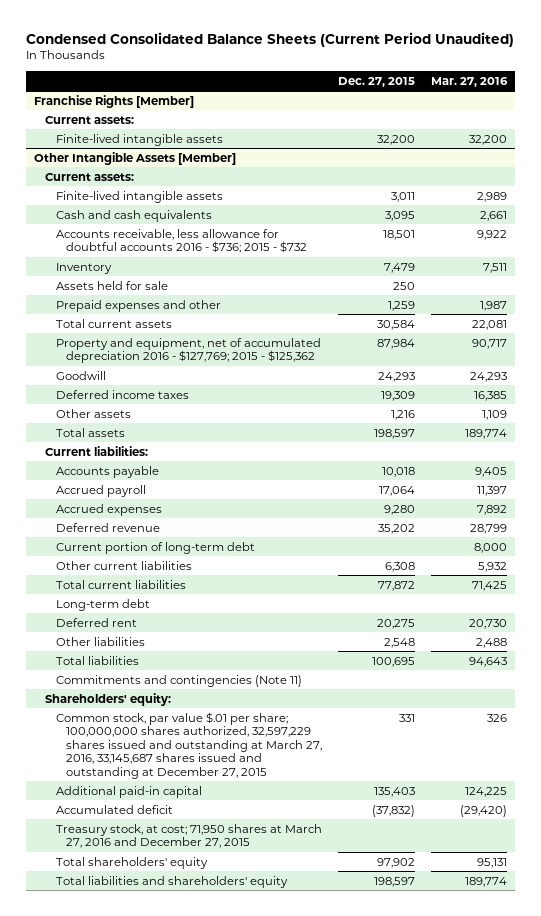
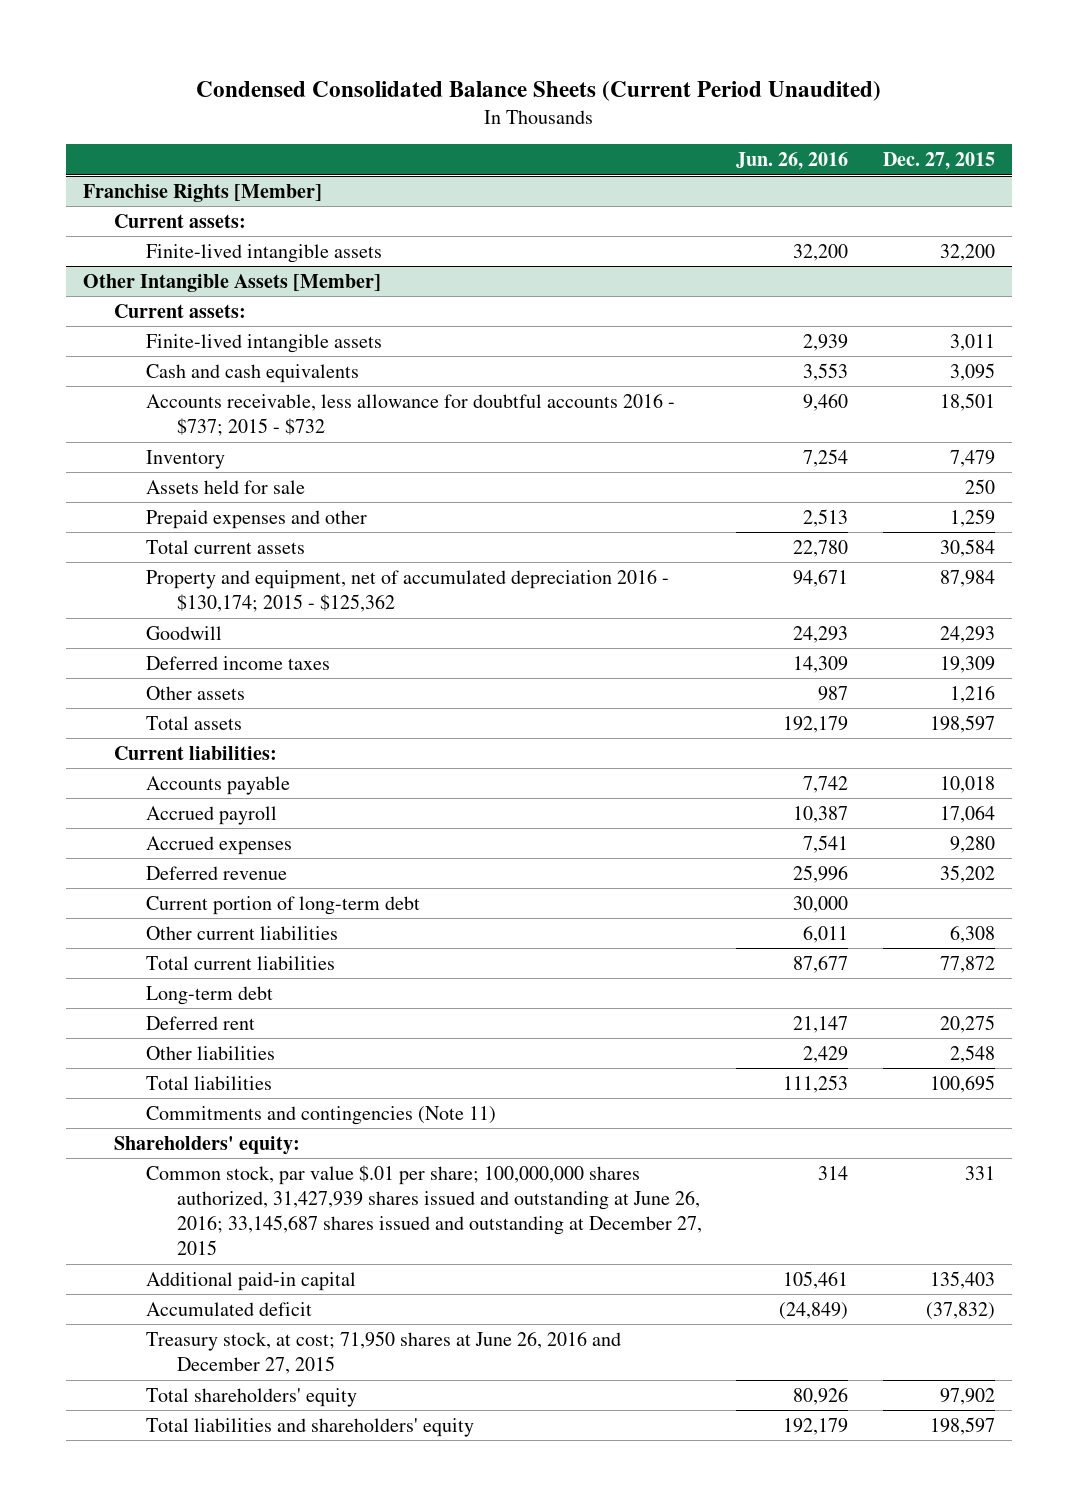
- | Dec. 27, 2015 | Mar. 27, 2016
+ | Jun. 26, 2016 | Dec. 27, 2015
@ Other Intangible Assets [Member]
- Accounts receivable, less allowance for doubtful accounts 2016 - $736; 2015 - $732 | 18,501 | 9,922
+ Accounts receivable, less allowance for doubtful accounts 2016 - $737; 2015 - $732 | 9,460 | 18,501
- Property and equipment, net of accumulated depreciation 2016 - $127,769; 2015 - $125,362 | 87,984 | 90,717
+ Property and equipment, net of accumulated depreciation 2016 - $130,174; 2015 - $125,362 | 94,671 | 87,984
- Common stock, par value $.01 per share; 100,000,000 shares authorized, 32,597,229 shares issued and outstanding at March 27, 2016, 33,145,687 shares issued and outstanding at December 27, 2015 | 331 | 326
+ Common stock, par value $.01 per share; 100,000,000 shares authorized, 31,427,939 shares issued and outstanding at June 26, 2016; 33,145,687 shares issued and outstanding at December 27, 2015 | 314 | 331
- Treasury stock, at cost; 71,950 shares at March 27, 2016 and December 27, 2015
+ Treasury stock, at cost; 71,950 shares at June 26, 2016 and December 27, 2015

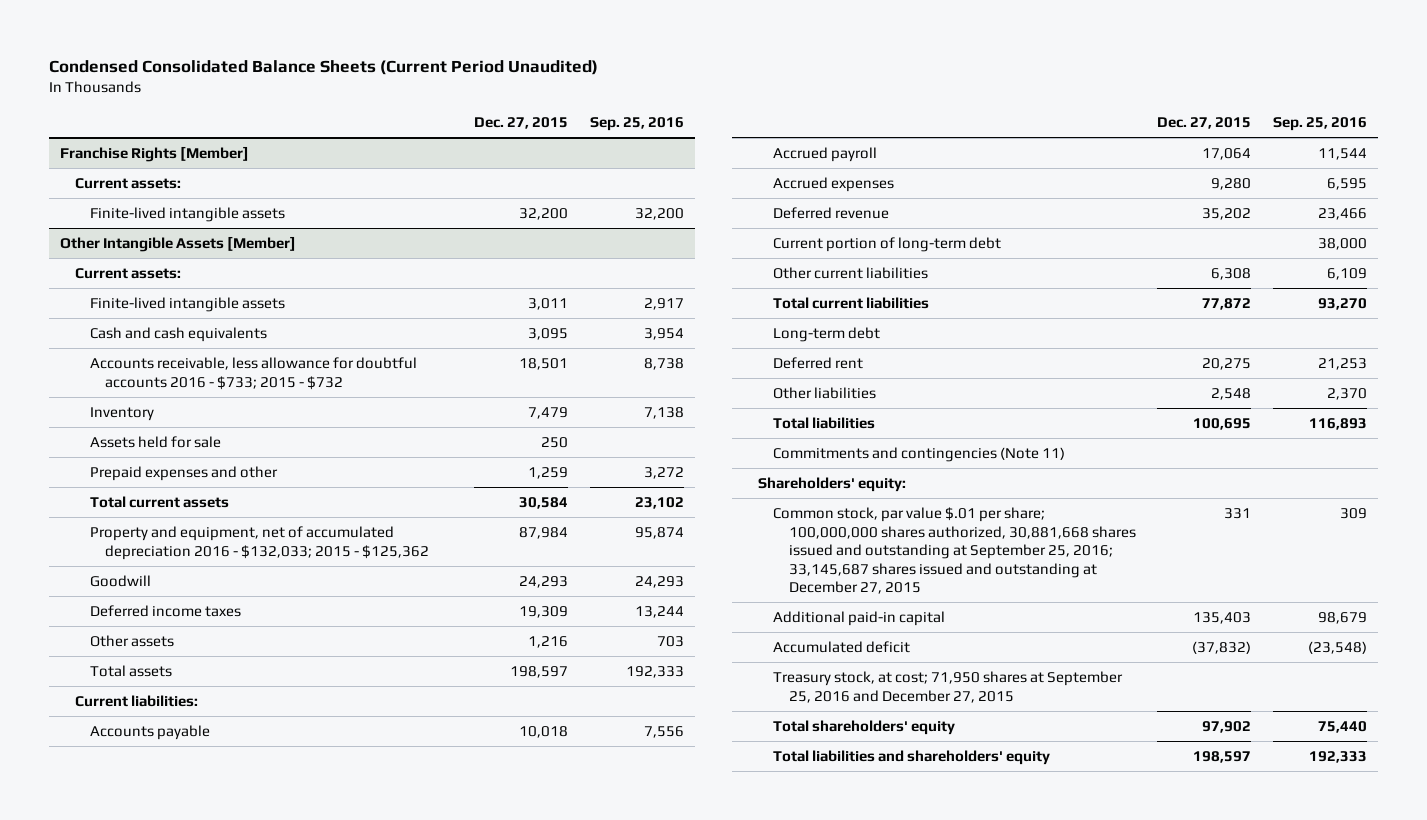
- | Jun. 26, 2016 | Dec. 27, 2015
+ | Dec. 27, 2015 | Sep. 25, 2016
@ Other Intangible Assets [Member]
- Accounts receivable, less allowance for doubtful accounts 2016 - $737; 2015 - $732 | 9,460 | 18,501
+ Accounts receivable, less allowance for doubtful accounts 2016 - $733; 2015 - $732 | 18,501 | 8,738
- Property and equipment, net of accumulated depreciation 2016 - $130,174; 2015 - $125,362 | 94,671 | 87,984
+ Property and equipment, net of accumulated depreciation 2016 - $132,033; 2015 - $125,362 | 87,984 | 95,874
- Common stock, par value $.01 per share; 100,000,000 shares authorized, 31,427,939 shares issued and outstanding at June 26, 2016; 33,145,687 shares issued and outstanding at December 27, 2015 | 314 | 331
+ Common stock, par value $.01 per share; 100,000,000 shares authorized, 30,881,668 shares issued and outstanding at September 25, 2016; 33,145,687 shares issued and outstanding at December 27, 2015 | 331 | 309
- Treasury stock, at cost; 71,950 shares at June 26, 2016 and December 27, 2015
+ Treasury stock, at cost; 71,950 shares at September 25, 2016 and December 27, 2015

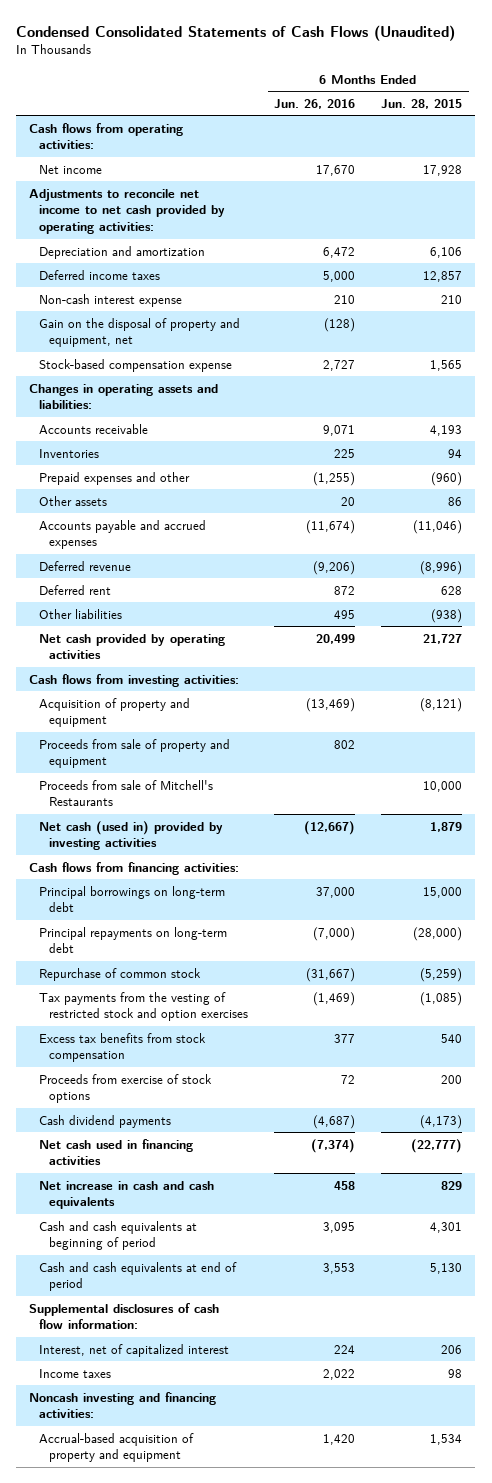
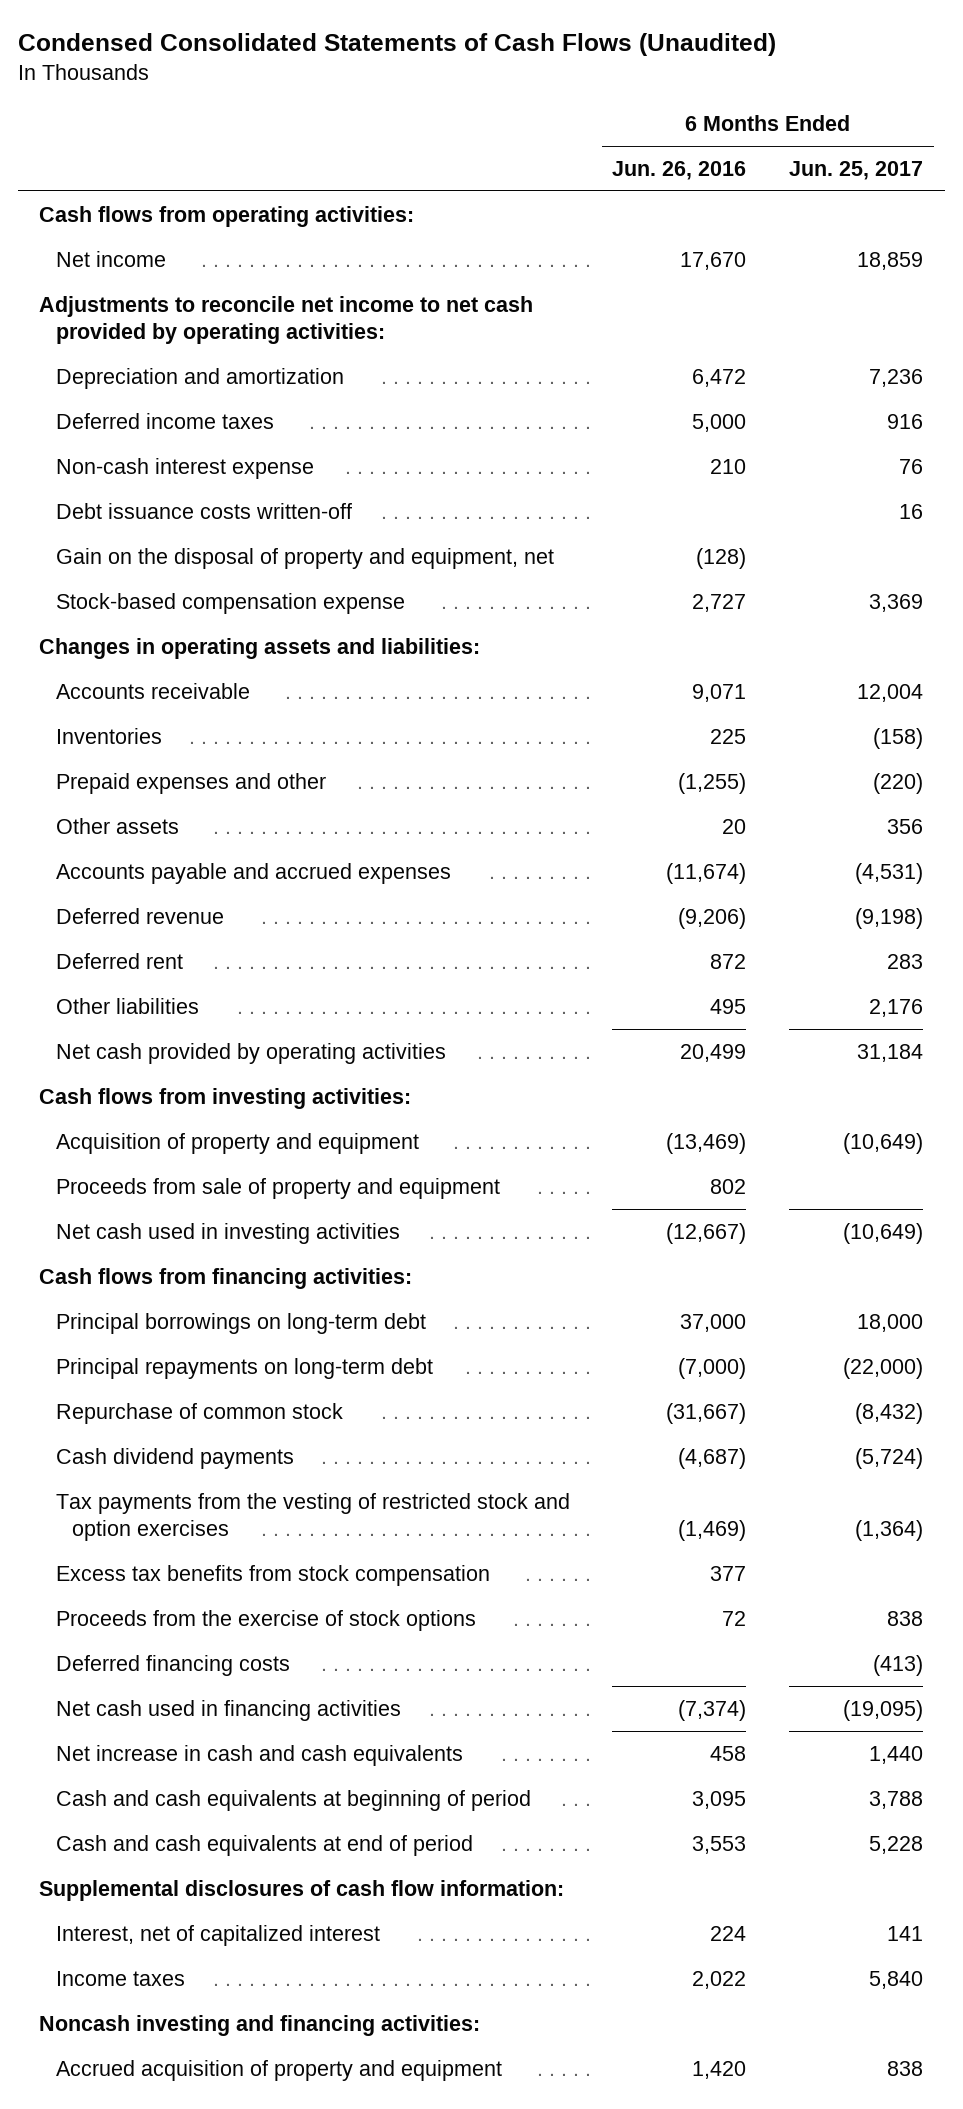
- | 6 Months Ended Jun. 26, 2016 | 6 Months Ended Jun. 28, 2015
+ | 6 Months Ended Jun. 26, 2016 | 6 Months Ended Jun. 25, 2017
+ Debt issuance costs written-off | | 16
- Proceeds from sale of Mitchell's Restaurants | | 10,000
- Net cash (used in) provided by investing activities | (12,667) | 1,879
+ Net cash used in investing activities | (12,667) | (10,649)
moved up: Cash dividend payments | (4,687) | (5,724)
- Proceeds from exercise of stock options | 72 | 200
+ Proceeds from the exercise of stock options | 72 | 838
+ Deferred financing costs | | (413)
- Accrual-based acquisition of property and equipment | 1,420 | 1,534
+ Accrued acquisition of property and equipment | 1,420 | 838

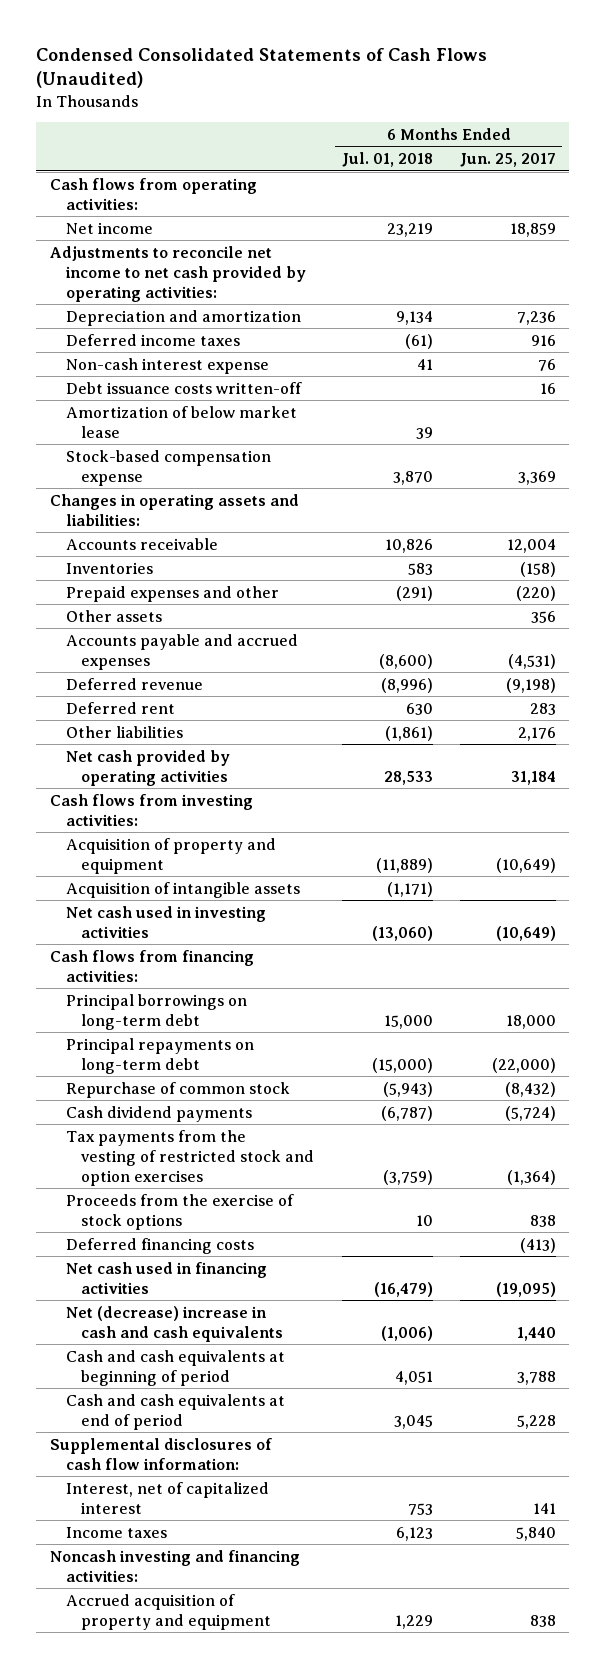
- | 6 Months Ended Jun. 26, 2016 | 6 Months Ended Jun. 25, 2017
+ | 6 Months Ended Jul. 01, 2018 | 6 Months Ended Jun. 25, 2017
- Gain on the disposal of property and equipment, net | (128) |
+ Amortization of below market lease | 39 |
- Proceeds from sale of property and equipment | 802 |
+ Acquisition of intangible assets | (1,171) |
- Excess tax benefits from stock compensation | 377 |
- Net increase in cash and cash equivalents | 458 | 1,440
+ Net (decrease) increase in cash and cash equivalents | (1,006) | 1,440

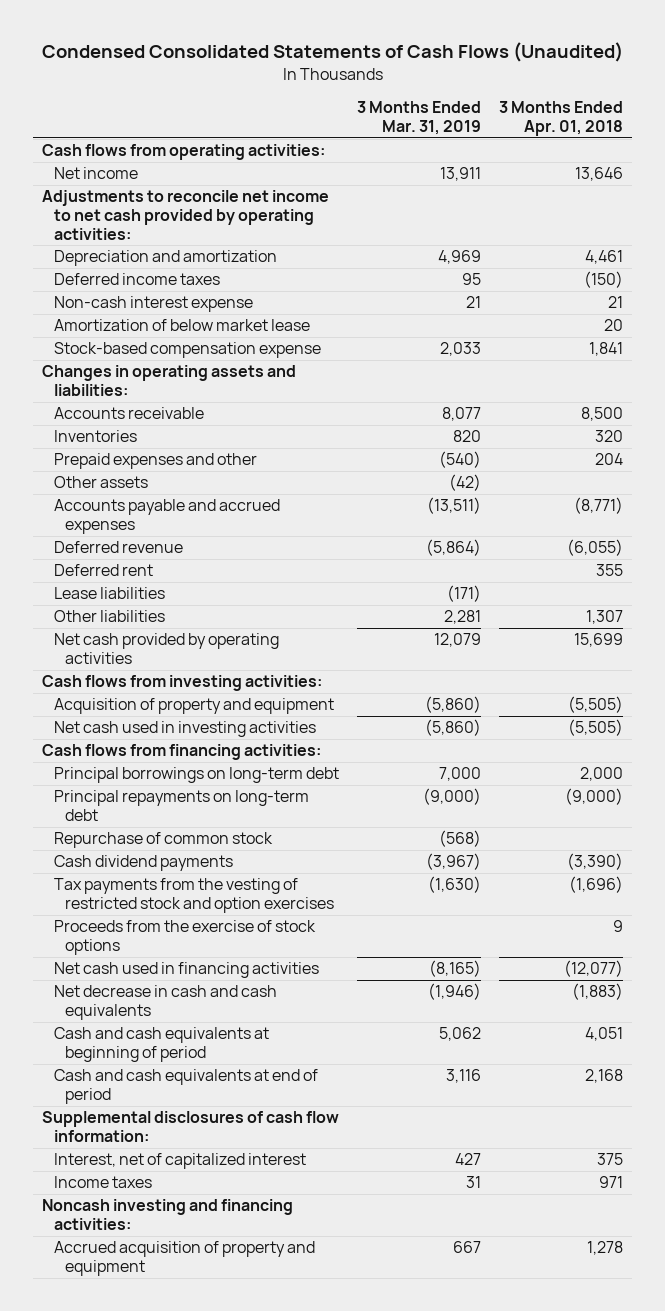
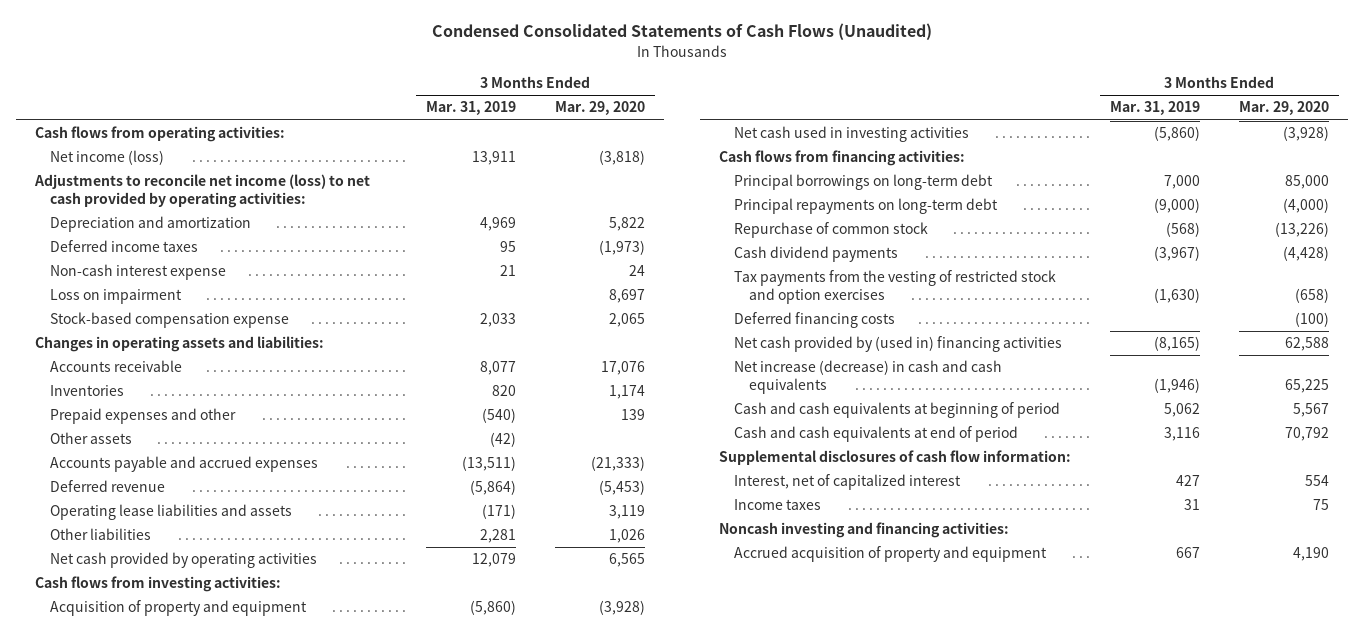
- | 3 Months Ended Mar. 31, 2019 | 3 Months Ended Apr. 01, 2018
+ | 3 Months Ended Mar. 31, 2019 | 3 Months Ended Mar. 29, 2020
- Net income | 13,911 | 13,646
- Adjustments to reconcile net income to net cash provided by operating activities:
+ Net income (loss) | 13,911 | (3,818)
+ Adjustments to reconcile net income (loss) to net cash provided by operating activities:
- Amortization of below market lease | | 20
+ Loss on impairment | | 8,697
- Deferred rent | | 355
- Lease liabilities | (171) |
+ Operating lease liabilities and assets | (171) | 3,119
- Proceeds from the exercise of stock options | | 9
- Net cash used in financing activities | (8,165) | (12,077)
- Net decrease in cash and cash equivalents | (1,946) | (1,883)
+ Deferred financing costs | | (100)
+ Net cash provided by (used in) financing activities | (8,165) | 62,588
+ Net increase (decrease) in cash and cash equivalents | (1,946) | 65,225

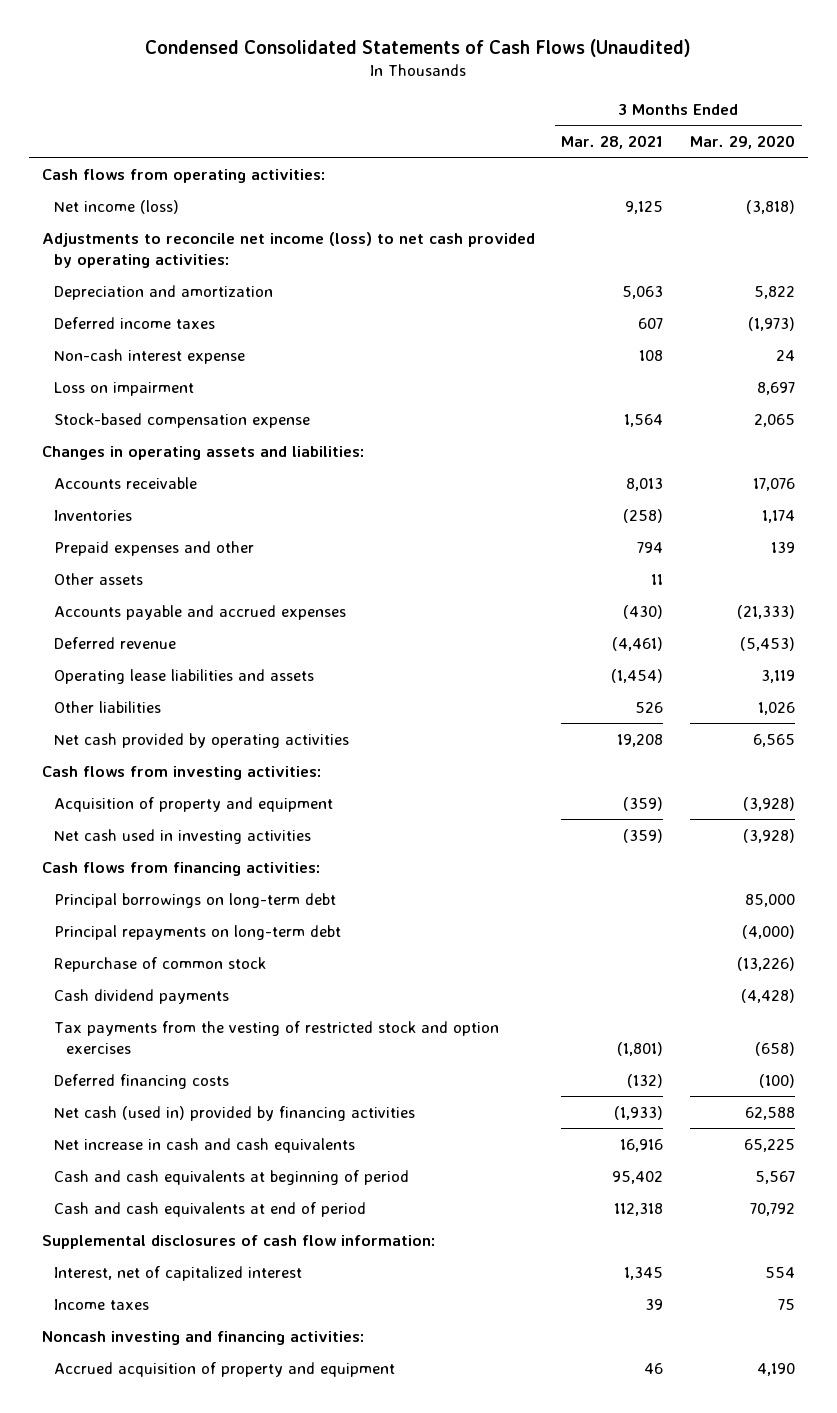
- | 3 Months Ended Mar. 31, 2019 | 3 Months Ended Mar. 29, 2020
+ | 3 Months Ended Mar. 28, 2021 | 3 Months Ended Mar. 29, 2020
- Net cash provided by (used in) financing activities | (8,165) | 62,588
- Net increase (decrease) in cash and cash equivalents | (1,946) | 65,225
+ Net cash (used in) provided by financing activities | (1,933) | 62,588
+ Net increase in cash and cash equivalents | 16,916 | 65,225

